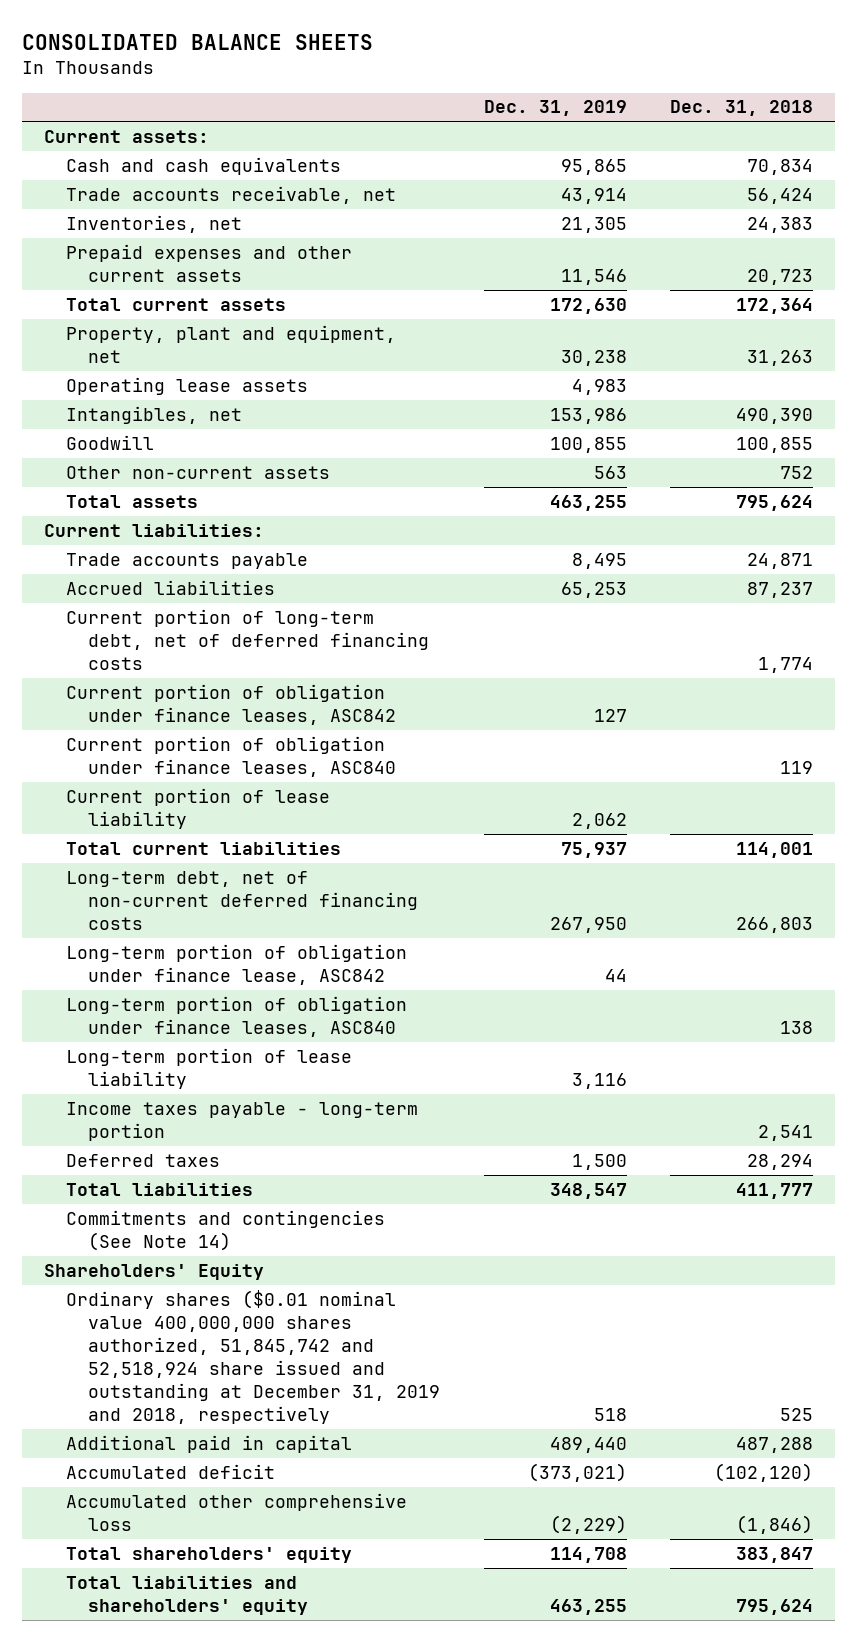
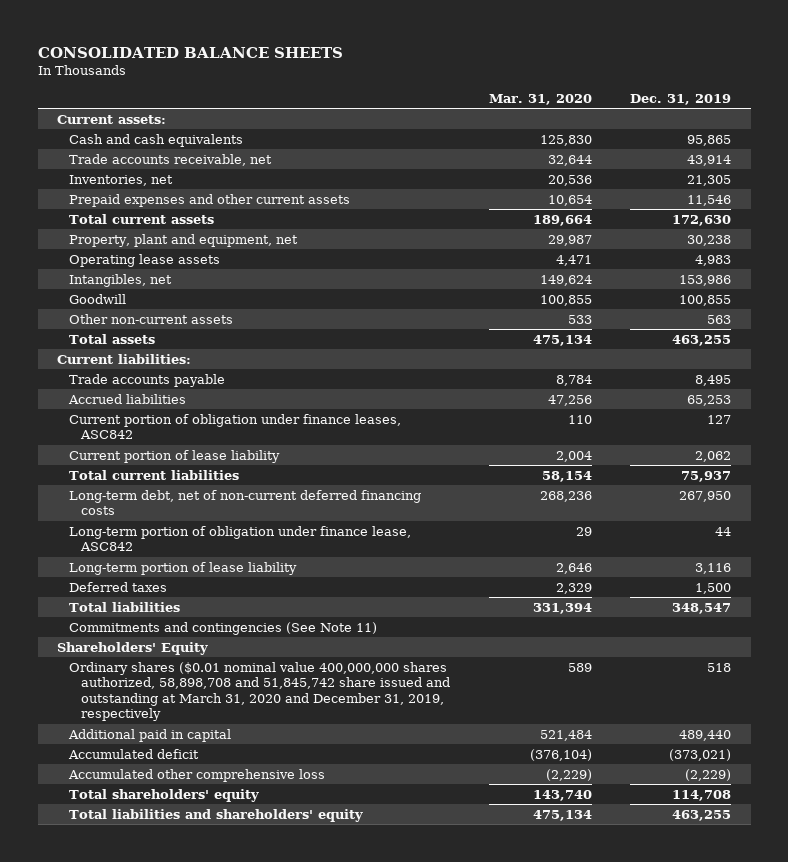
- | Dec. 31, 2019 | Dec. 31, 2018
+ | Mar. 31, 2020 | Dec. 31, 2019
- Current portion of long-term debt, net of deferred financing costs | | 1,774
- Current portion of obligation under finance leases, ASC840 | | 119
- Long-term portion of obligation under finance leases, ASC840 | | 138
- Income taxes payable - long-term portion | | 2,541
- Commitments and contingencies (See Note 14)
+ Commitments and contingencies (See Note 11)
- Ordinary shares ($0.01 nominal value 400,000,000 shares authorized, 51,845,742 and 52,518,924 share issued and outstanding at December 31, 2019 and 2018, respectively | 518 | 525
+ Ordinary shares ($0.01 nominal value 400,000,000 shares authorized, 58,898,708 and 51,845,742 share issued and outstanding at March 31, 2020 and December 31, 2019, respectively | 589 | 518

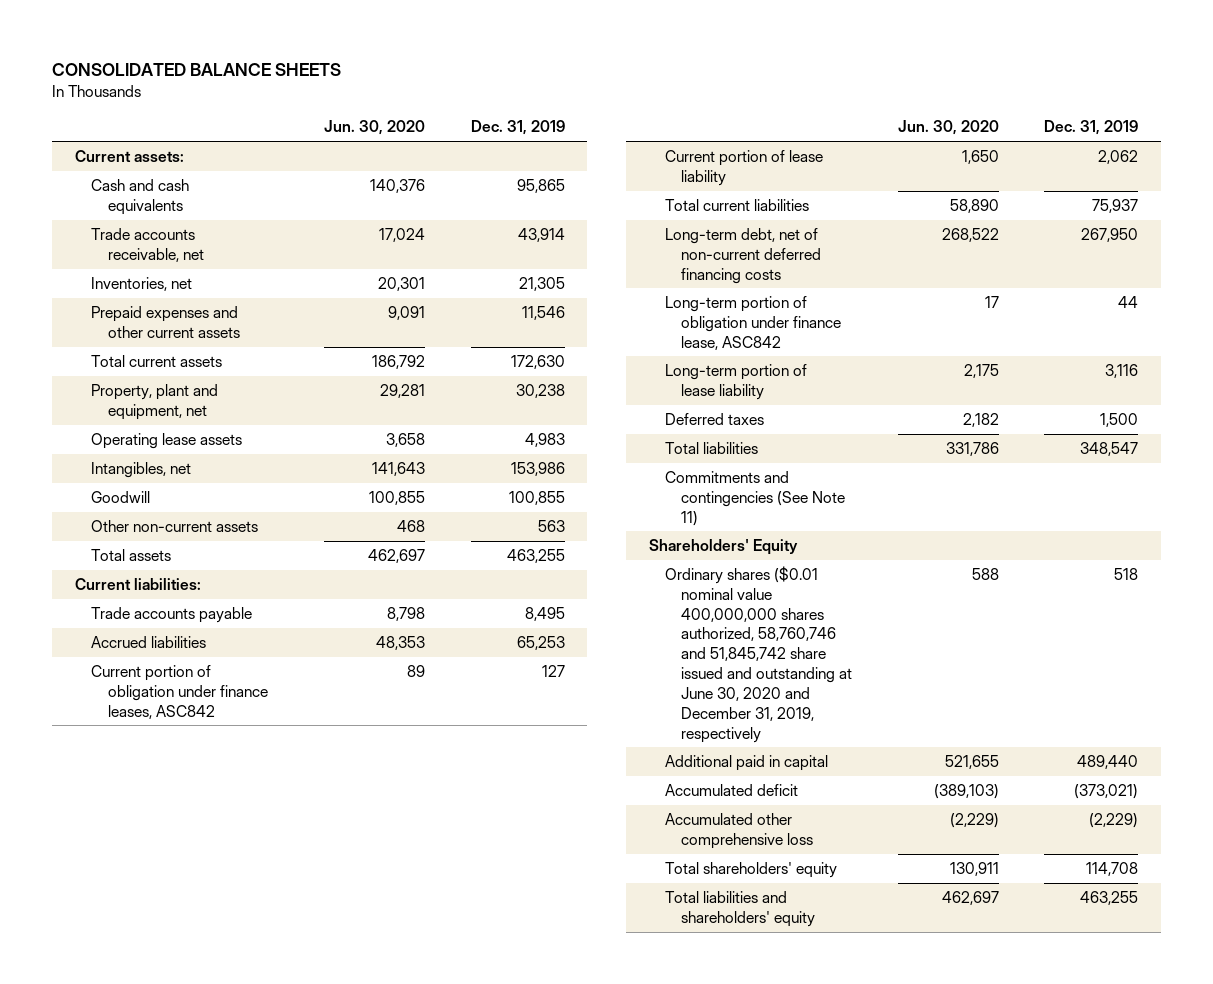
- | Mar. 31, 2020 | Dec. 31, 2019
+ | Jun. 30, 2020 | Dec. 31, 2019
- Ordinary shares ($0.01 nominal value 400,000,000 shares authorized, 58,898,708 and 51,845,742 share issued and outstanding at March 31, 2020 and December 31, 2019, respectively | 589 | 518
+ Ordinary shares ($0.01 nominal value 400,000,000 shares authorized, 58,760,746 and 51,845,742 share issued and outstanding at June 30, 2020 and December 31, 2019, respectively | 588 | 518

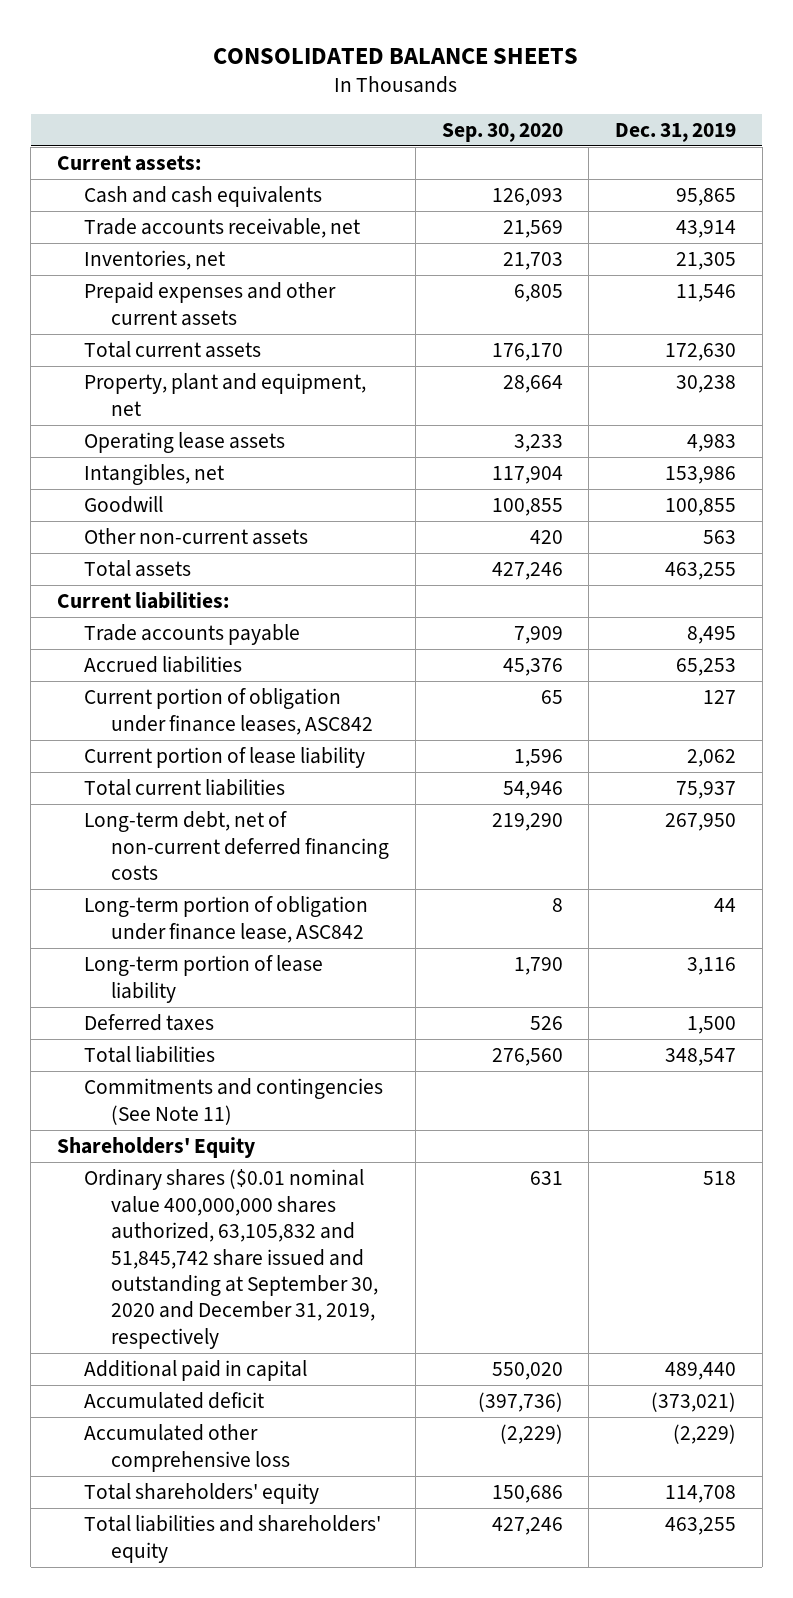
- | Jun. 30, 2020 | Dec. 31, 2019
+ | Sep. 30, 2020 | Dec. 31, 2019
- Ordinary shares ($0.01 nominal value 400,000,000 shares authorized, 58,760,746 and 51,845,742 share issued and outstanding at June 30, 2020 and December 31, 2019, respectively | 588 | 518
+ Ordinary shares ($0.01 nominal value 400,000,000 shares authorized, 63,105,832 and 51,845,742 share issued and outstanding at September 30, 2020 and December 31, 2019, respectively | 631 | 518

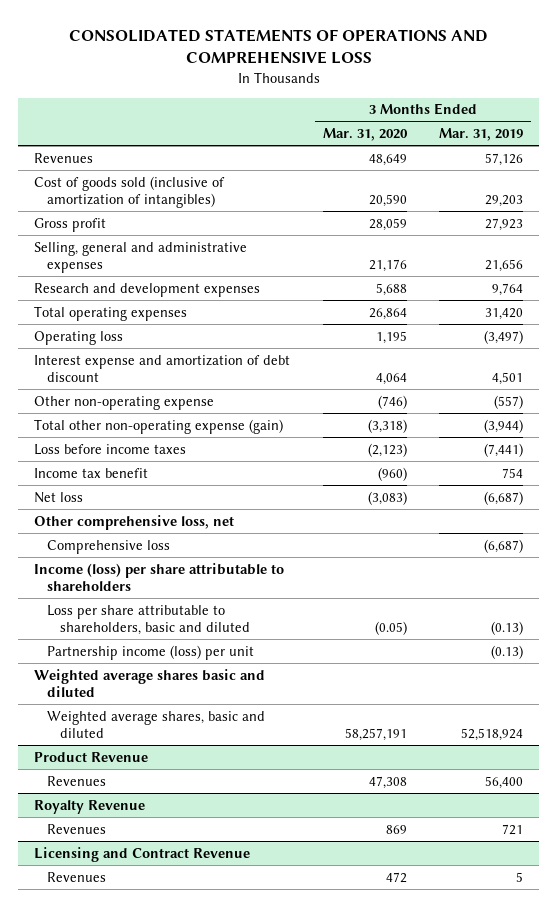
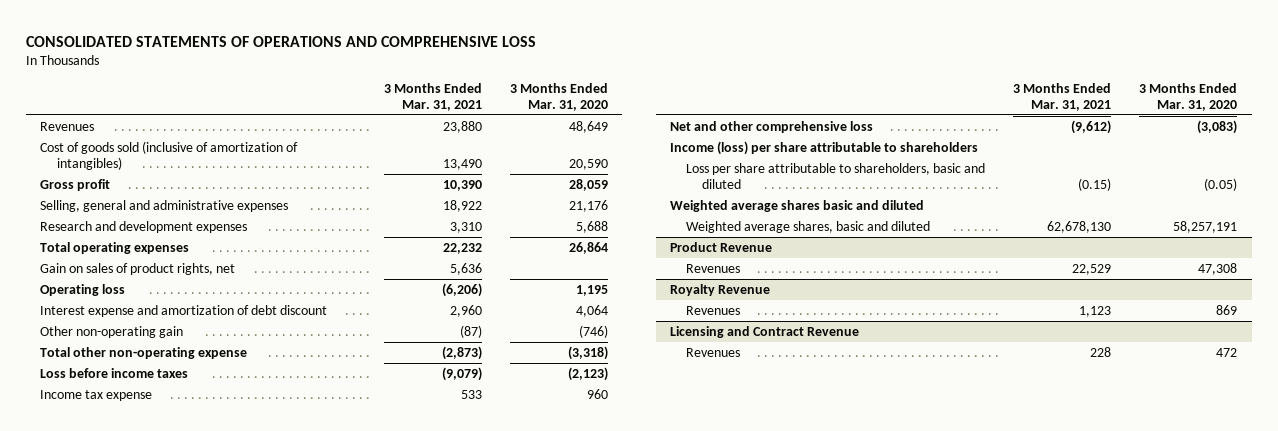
- | 3 Months Ended Mar. 31, 2020 | 3 Months Ended Mar. 31, 2019
+ | 3 Months Ended Mar. 31, 2021 | 3 Months Ended Mar. 31, 2020
+ Gain on sales of product rights, net | 5,636 |
- Other non-operating expense | (746) | (557)
- Total other non-operating expense (gain) | (3,318) | (3,944)
+ Other non-operating gain | (87) | (746)
+ Total other non-operating expense | (2,873) | (3,318)
- Income tax benefit | (960) | 754
- Net loss | (3,083) | (6,687)
- Other comprehensive loss, net
- Comprehensive loss | | (6,687)
+ Income tax expense | 533 | 960
+ Net and other comprehensive loss | (9,612) | (3,083)
- Partnership income (loss) per unit | | (0.13)

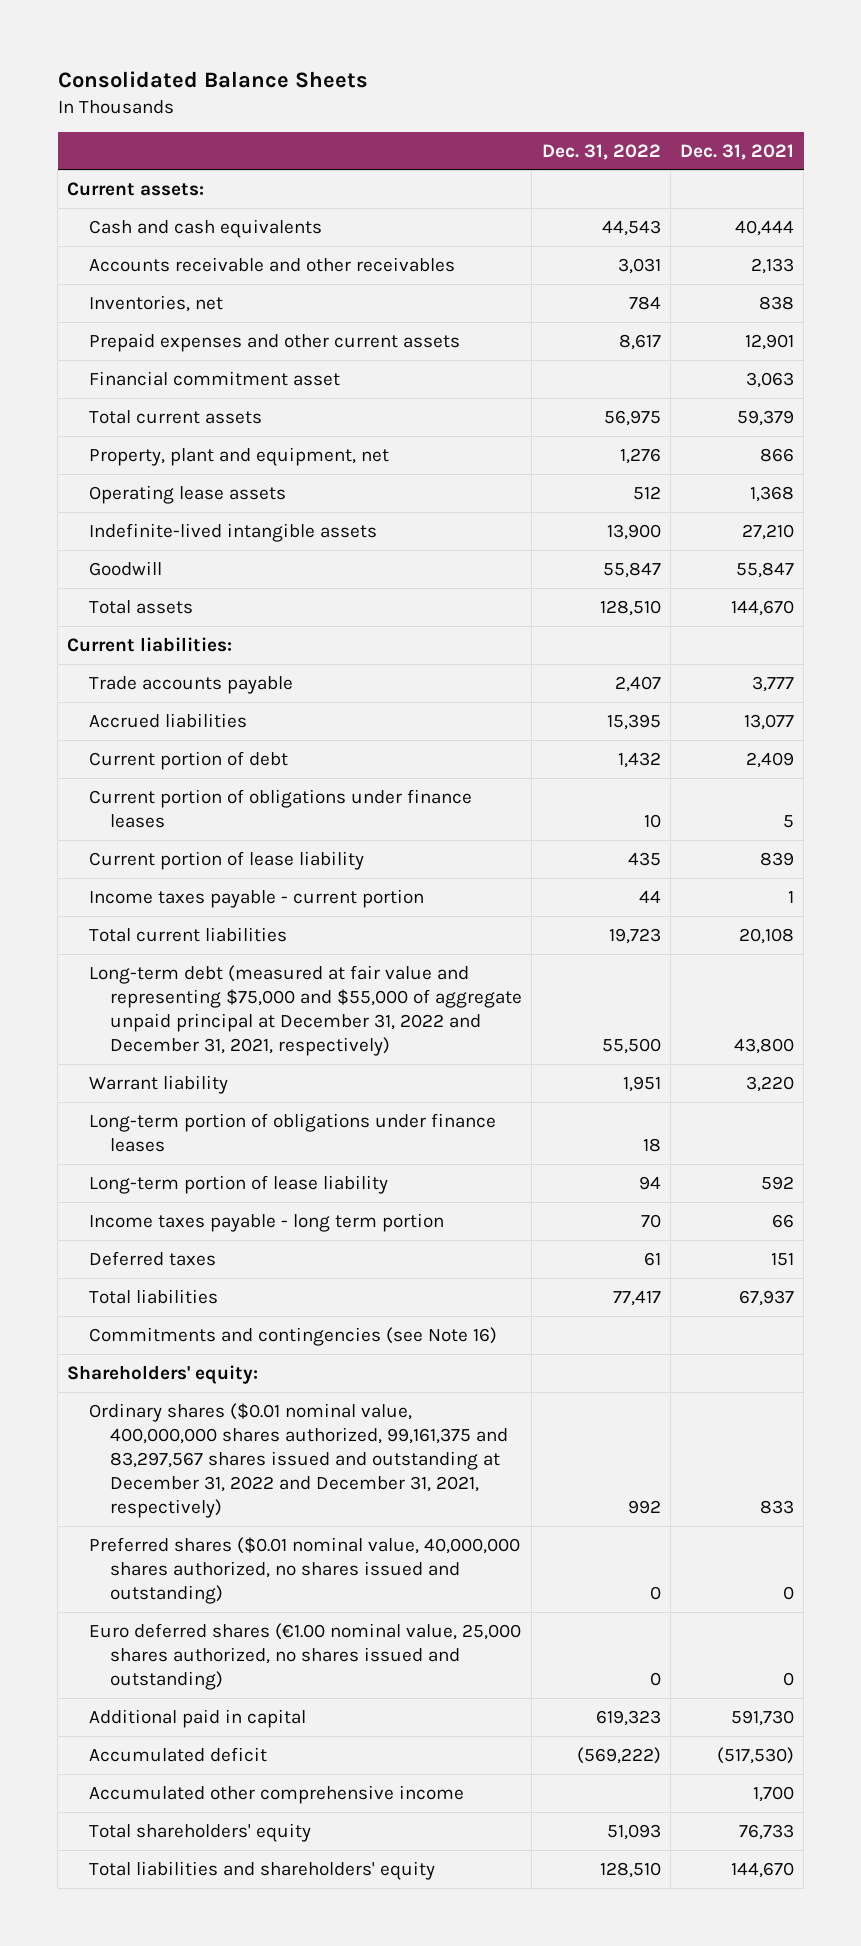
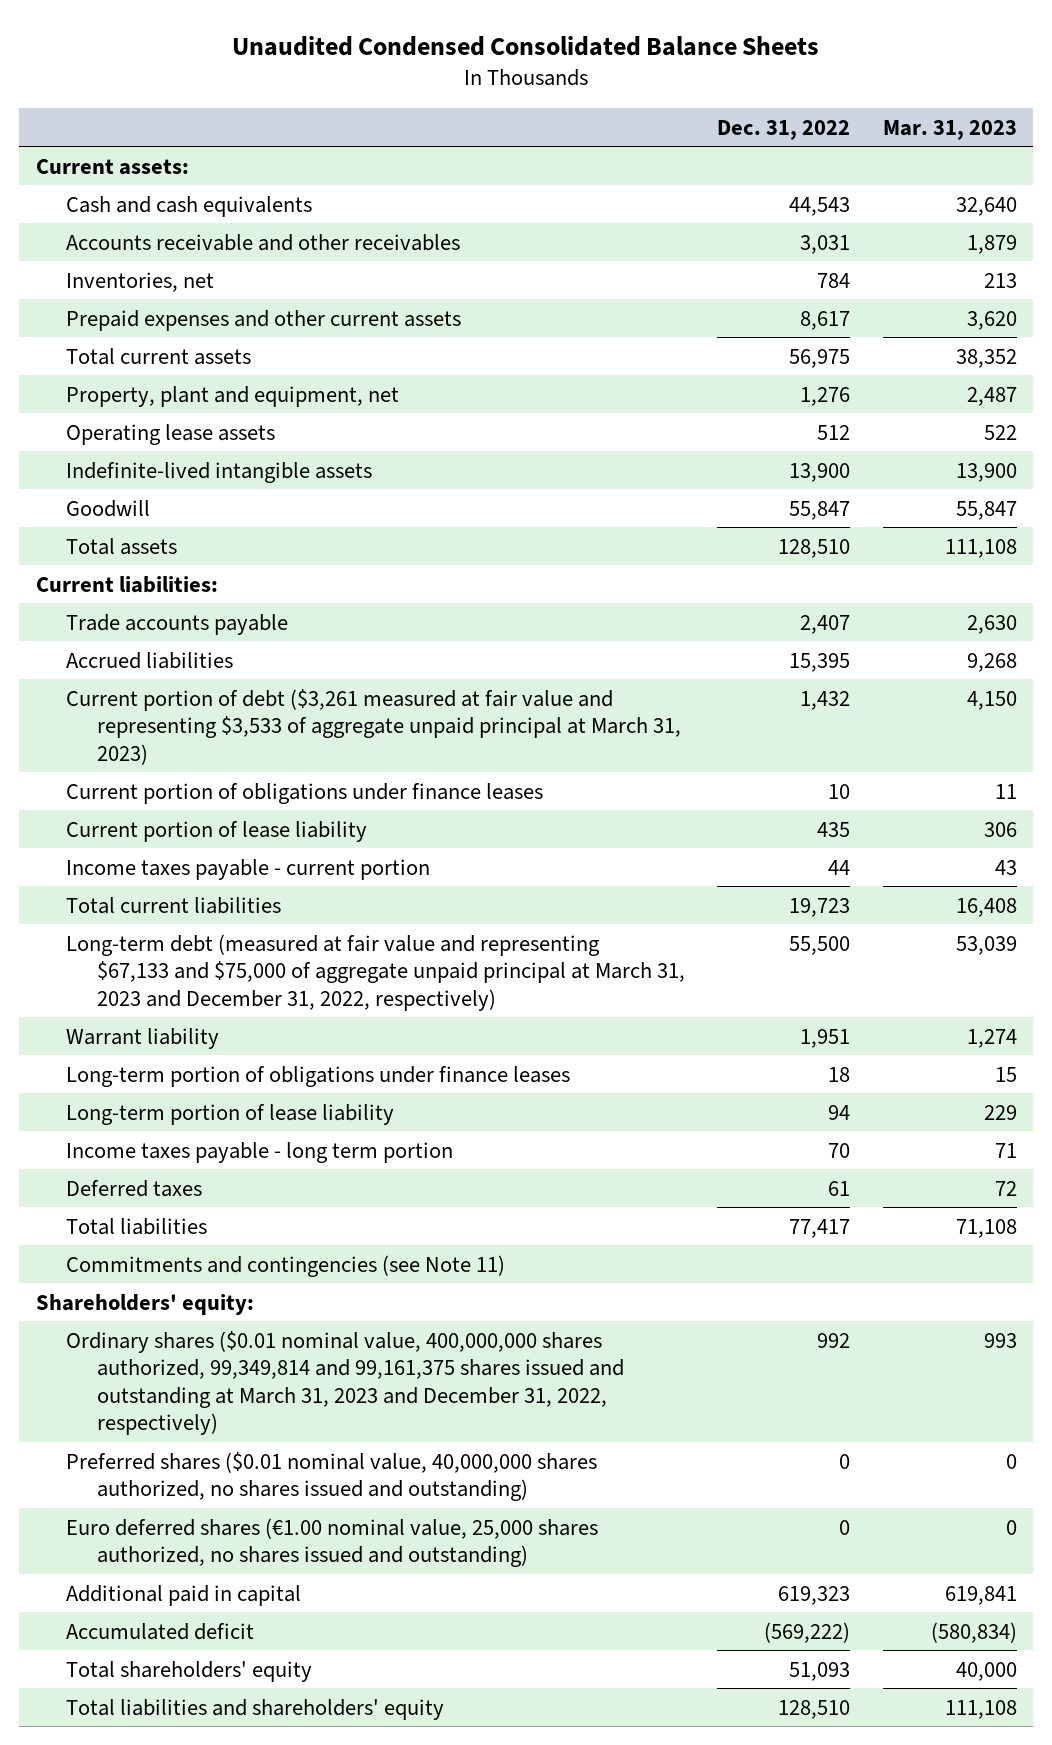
- Consolidated Balance Sheets
+ Unaudited Condensed Consolidated Balance Sheets
- | Dec. 31, 2022 | Dec. 31, 2021
+ | Dec. 31, 2022 | Mar. 31, 2023
- Financial commitment asset | | 3,063
- Current portion of debt | 1,432 | 2,409
+ Current portion of debt ($3,261 measured at fair value and representing $3,533 of aggregate unpaid principal at March 31, 2023) | 1,432 | 4,150
- Long-term debt (measured at fair value and representing $75,000 and $55,000 of aggregate unpaid principal at December 31, 2022 and December 31, 2021, respectively) | 55,500 | 43,800
+ Long-term debt (measured at fair value and representing $67,133 and $75,000 of aggregate unpaid principal at March 31, 2023 and December 31, 2022, respectively) | 55,500 | 53,039
- Commitments and contingencies (see Note 16)
+ Commitments and contingencies (see Note 11)
- Ordinary shares ($0.01 nominal value, 400,000,000 shares authorized, 99,161,375 and 83,297,567 shares issued and outstanding at December 31, 2022 and December 31, 2021, respectively) | 992 | 833
+ Ordinary shares ($0.01 nominal value, 400,000,000 shares authorized, 99,349,814 and 99,161,375 shares issued and outstanding at March 31, 2023 and December 31, 2022, respectively) | 992 | 993
- Accumulated other comprehensive income | | 1,700

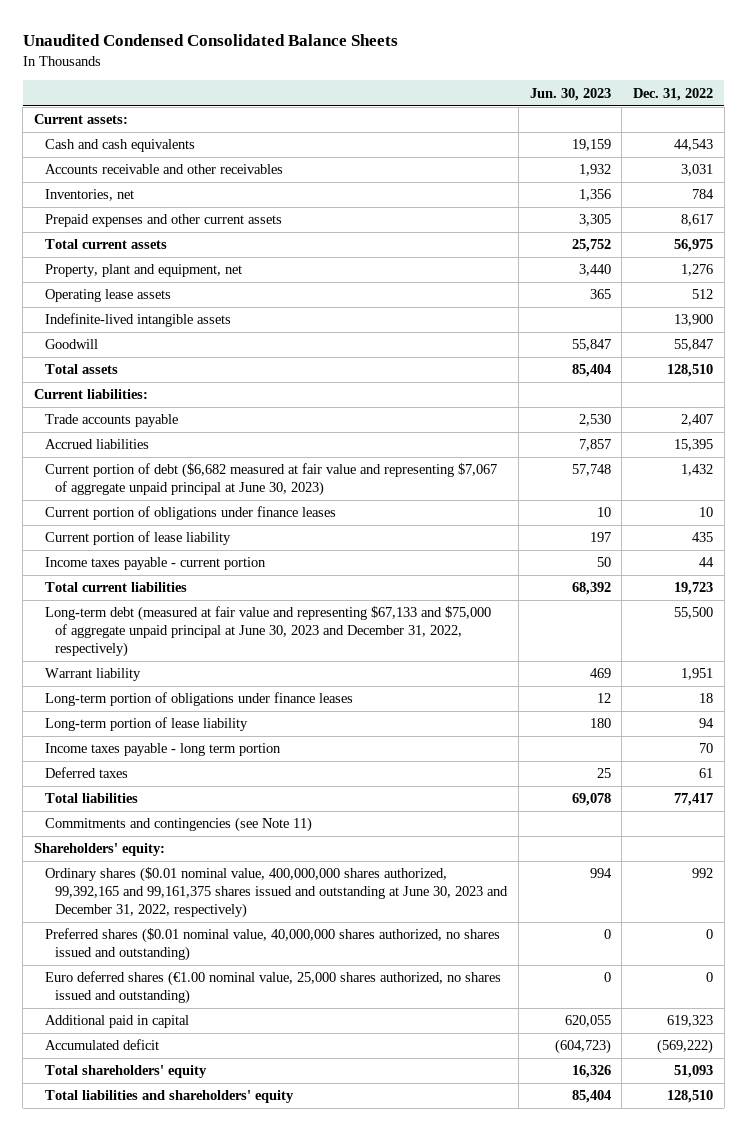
- | Dec. 31, 2022 | Mar. 31, 2023
+ | Jun. 30, 2023 | Dec. 31, 2022
- Current portion of debt ($3,261 measured at fair value and representing $3,533 of aggregate unpaid principal at March 31, 2023) | 1,432 | 4,150
+ Current portion of debt ($6,682 measured at fair value and representing $7,067 of aggregate unpaid principal at June 30, 2023) | 57,748 | 1,432
- Long-term debt (measured at fair value and representing $67,133 and $75,000 of aggregate unpaid principal at March 31, 2023 and December 31, 2022, respectively) | 55,500 | 53,039
+ Long-term debt (measured at fair value and representing $67,133 and $75,000 of aggregate unpaid principal at June 30, 2023 and December 31, 2022, respectively) | | 55,500
- Ordinary shares ($0.01 nominal value, 400,000,000 shares authorized, 99,349,814 and 99,161,375 shares issued and outstanding at March 31, 2023 and December 31, 2022, respectively) | 992 | 993
+ Ordinary shares ($0.01 nominal value, 400,000,000 shares authorized, 99,392,165 and 99,161,375 shares issued and outstanding at June 30, 2023 and December 31, 2022, respectively) | 994 | 992

